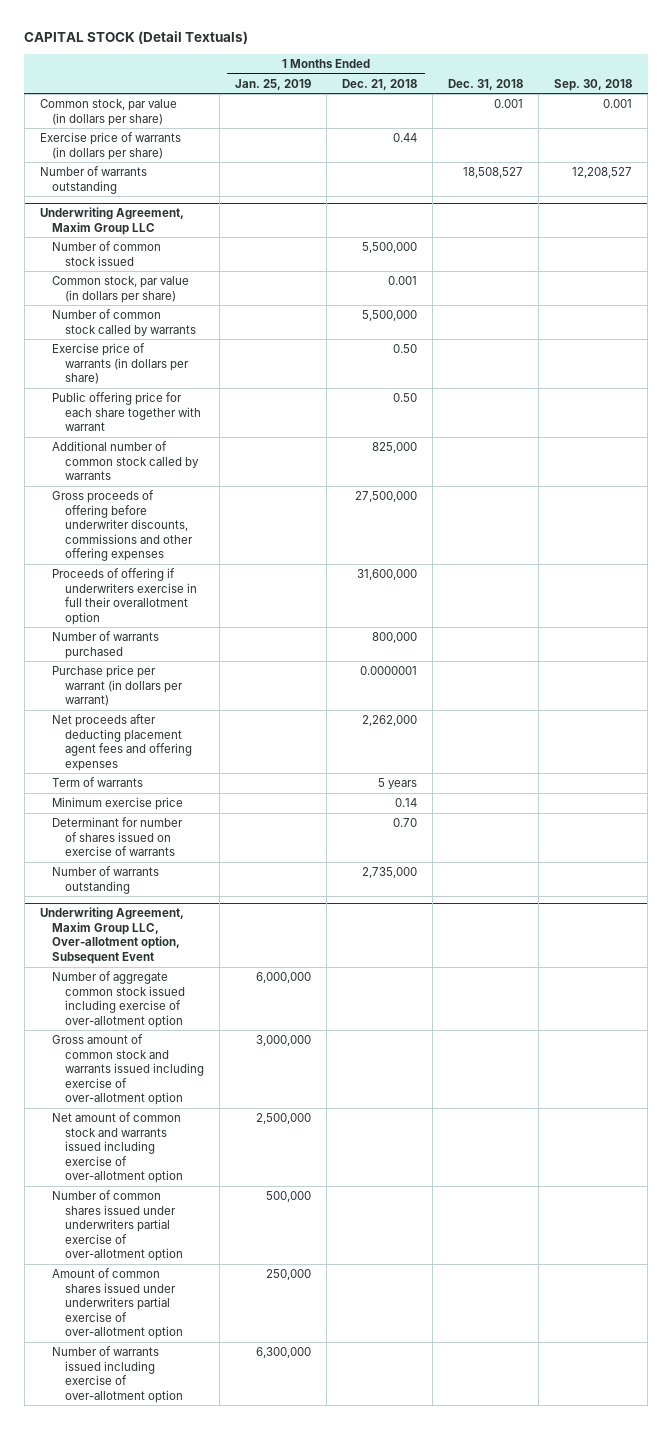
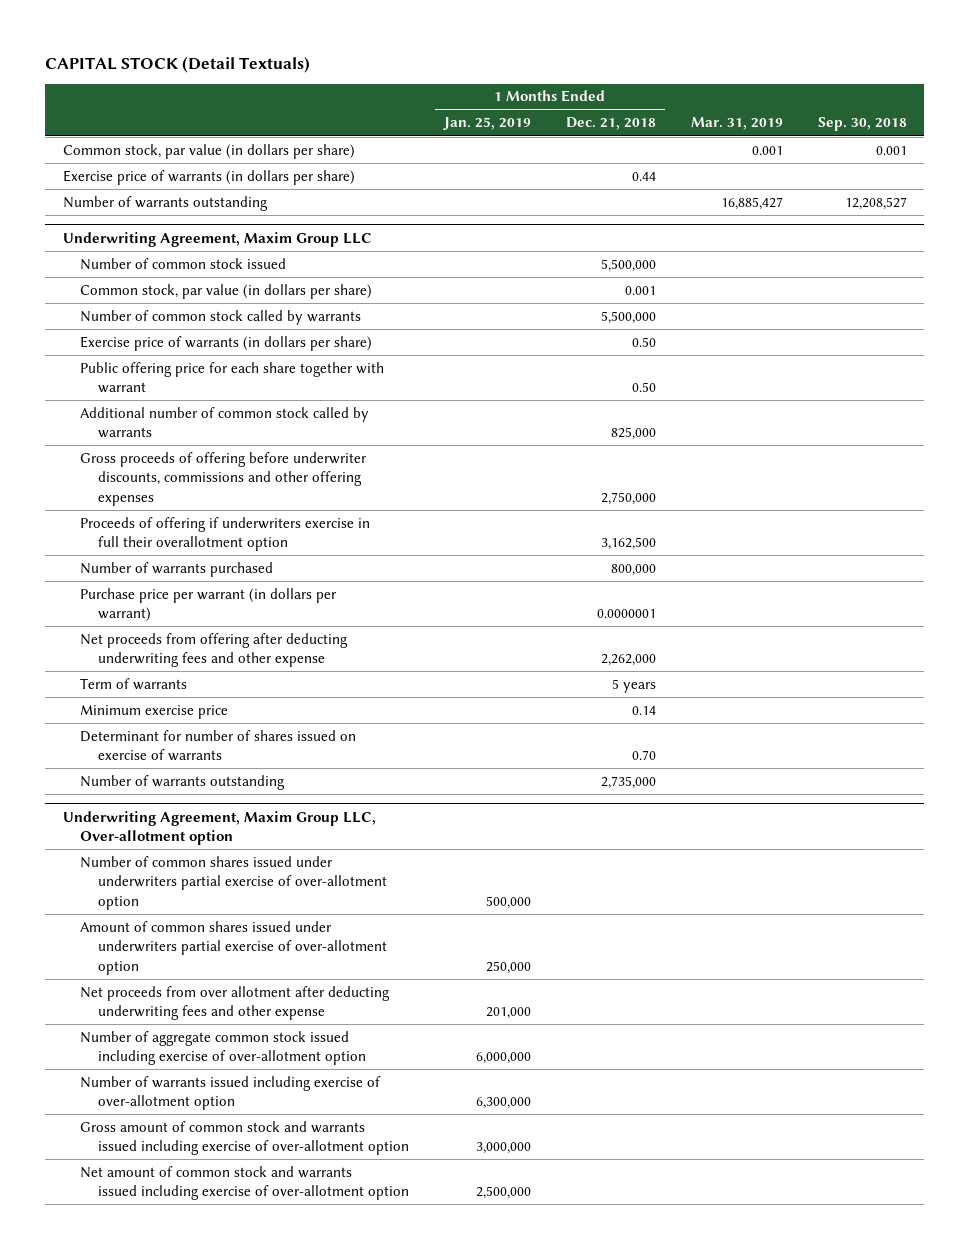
- | 1 Months Ended Jan. 25, 2019 | 1 Months Ended Dec. 21, 2018 | Dec. 31, 2018 | Sep. 30, 2018
+ | 1 Months Ended Jan. 25, 2019 | 1 Months Ended Dec. 21, 2018 | Mar. 31, 2019 | Sep. 30, 2018
@ Underwriting Agreement, Maxim Group LLC
- Gross proceeds of offering before underwriter discounts, commissions and other offering expenses | | 27,500,000 | |
- Proceeds of offering if underwriters exercise in full their overallotment option | | 31,600,000 | |
+ Gross proceeds of offering before underwriter discounts, commissions and other offering expenses | | 2,750,000 | |
+ Proceeds of offering if underwriters exercise in full their overallotment option | | 3,162,500 | |
- Net proceeds after deducting placement agent fees and offering expenses | | 2,262,000 | |
+ Net proceeds from offering after deducting underwriting fees and other expense | | 2,262,000 | |
- Underwriting Agreement, Maxim Group LLC, Over-allotment option, Subsequent Event
- Number of aggregate common stock issued including exercise of over-allotment option | 6,000,000 | | |
- Gross amount of common stock and warrants issued including exercise of over-allotment option | 3,000,000 | | |
- Net amount of common stock and warrants issued including exercise of over-allotment option | 2,500,000 | | |
+ Underwriting Agreement, Maxim Group LLC, Over-allotment option
+ Net proceeds from over allotment after deducting underwriting fees and other expense | 201,000 | | |
+ Number of aggregate common stock issued including exercise of over-allotment option | 6,000,000 | | |
+ Gross amount of common stock and warrants issued including exercise of over-allotment option | 3,000,000 | | |
+ Net amount of common stock and warrants issued including exercise of over-allotment option | 2,500,000 | | |

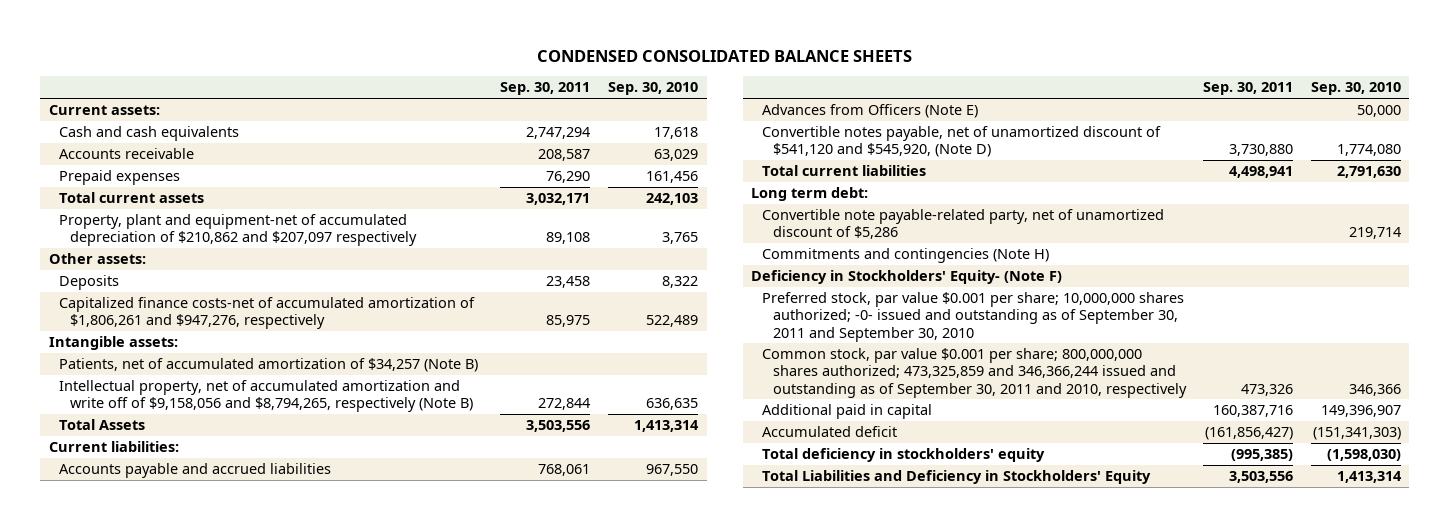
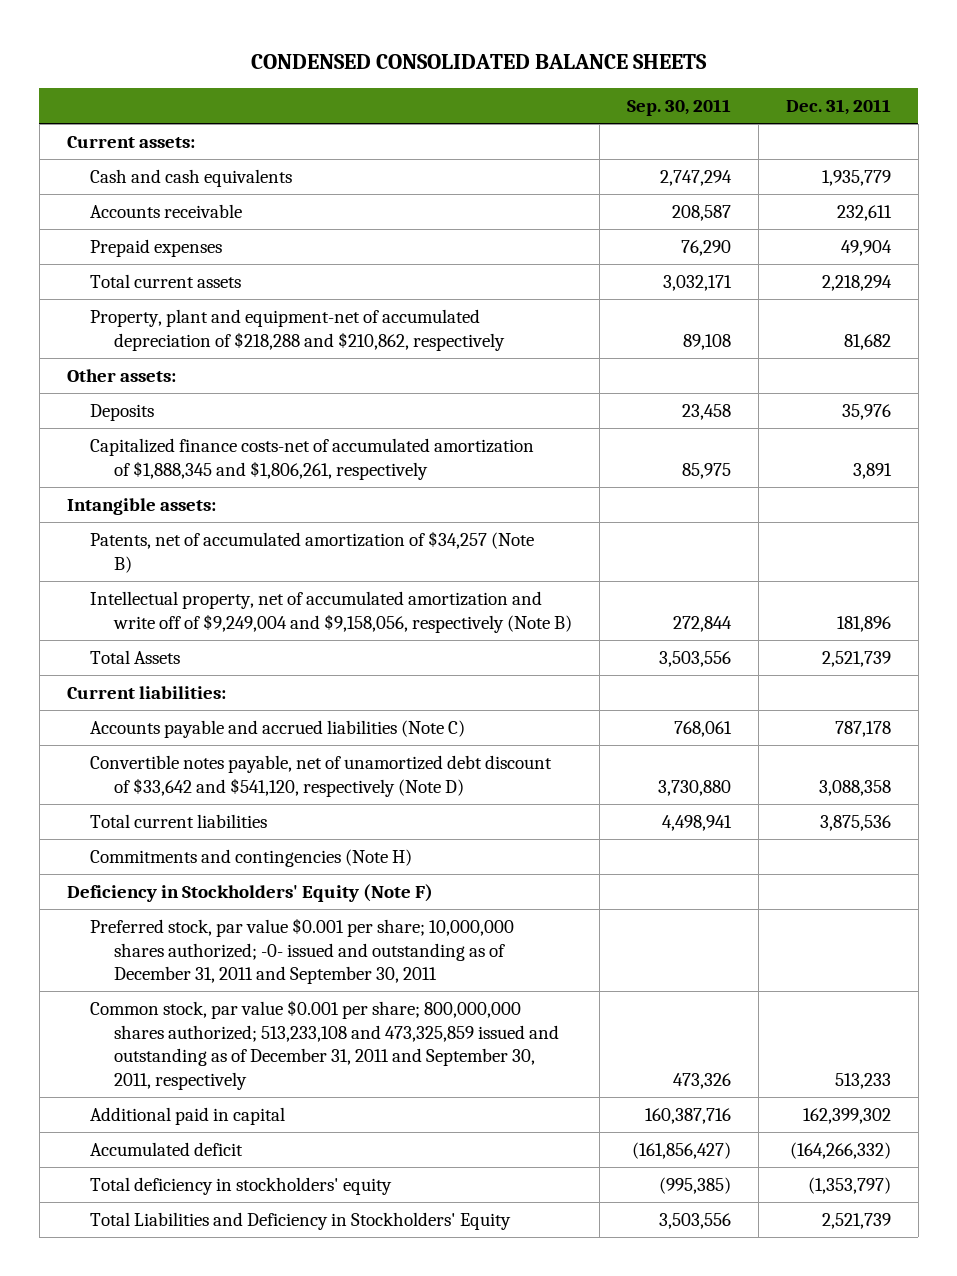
- | Sep. 30, 2011 | Sep. 30, 2010
+ | Sep. 30, 2011 | Dec. 31, 2011
- Property, plant and equipment-net of accumulated depreciation of $210,862 and $207,097 respectively | 89,108 | 3,765
+ Property, plant and equipment-net of accumulated depreciation of $218,288 and $210,862, respectively | 89,108 | 81,682
- Capitalized finance costs-net of accumulated amortization of $1,806,261 and $947,276, respectively | 85,975 | 522,489
+ Capitalized finance costs-net of accumulated amortization of $1,888,345 and $1,806,261, respectively | 85,975 | 3,891
- Patients, net of accumulated amortization of $34,257 (Note B)
- Intellectual property, net of accumulated amortization and write off of $9,158,056 and $8,794,265, respectively (Note B) | 272,844 | 636,635
+ Patents, net of accumulated amortization of $34,257 (Note B)
+ Intellectual property, net of accumulated amortization and write off of $9,249,004 and $9,158,056, respectively (Note B) | 272,844 | 181,896
- Accounts payable and accrued liabilities | 768,061 | 967,550
- Advances from Officers (Note E) | | 50,000
- Convertible notes payable, net of unamortized discount of $541,120 and $545,920, (Note D) | 3,730,880 | 1,774,080
+ Accounts payable and accrued liabilities (Note C) | 768,061 | 787,178
+ Convertible notes payable, net of unamortized debt discount of $33,642 and $541,120, respectively (Note D) | 3,730,880 | 3,088,358
- Long term debt:
- Convertible note payable-related party, net of unamortized discount of $5,286 | | 219,714
- Deficiency in Stockholders' Equity- (Note F)
- Preferred stock, par value $0.001 per share; 10,000,000 shares authorized; -0- issued and outstanding as of September 30, 2011 and September 30, 2010
- Common stock, par value $0.001 per share; 800,000,000 shares authorized; 473,325,859 and 346,366,244 issued and outstanding as of September 30, 2011 and 2010, respectively | 473,326 | 346,366
+ Deficiency in Stockholders' Equity (Note F)
+ Preferred stock, par value $0.001 per share; 10,000,000 shares authorized; -0- issued and outstanding as of December 31, 2011 and September 30, 2011
+ Common stock, par value $0.001 per share; 800,000,000 shares authorized; 513,233,108 and 473,325,859 issued and outstanding as of December 31, 2011 and September 30, 2011, respectively | 473,326 | 513,233

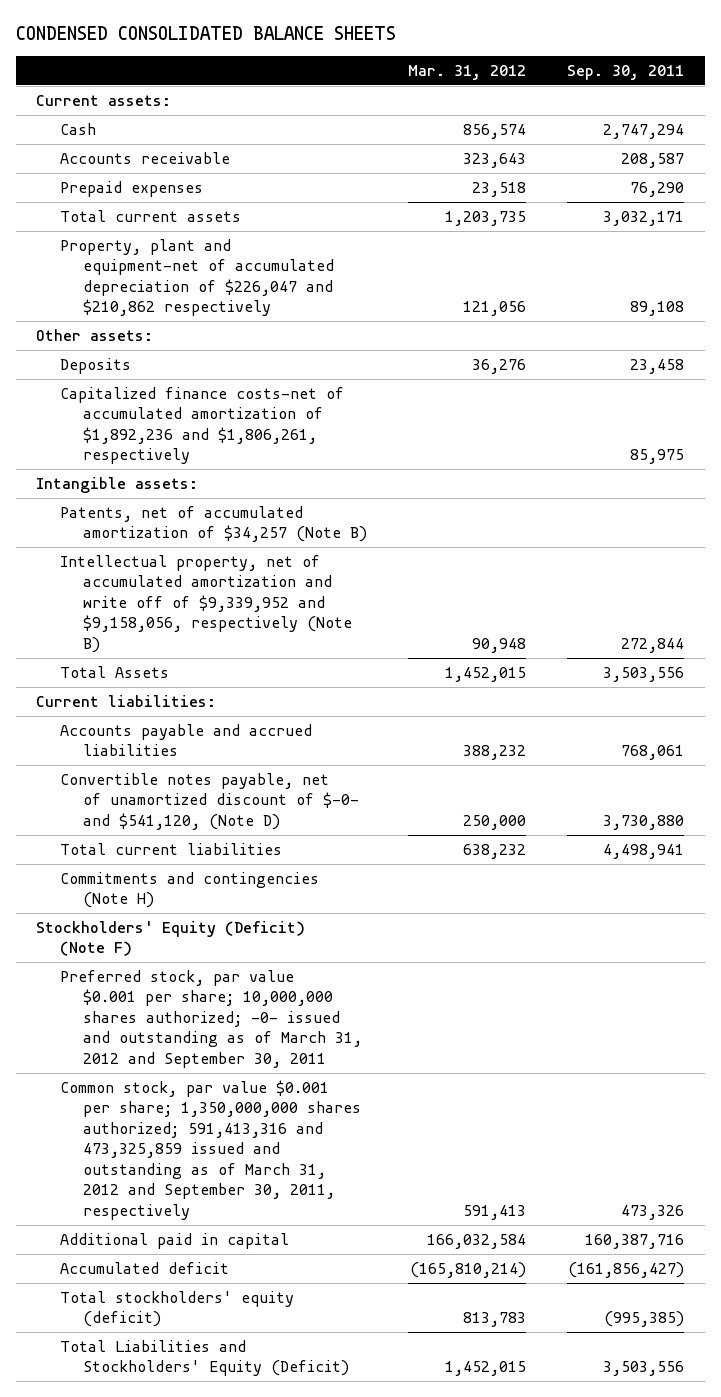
- | Sep. 30, 2011 | Dec. 31, 2011
+ | Mar. 31, 2012 | Sep. 30, 2011
- Cash and cash equivalents | 2,747,294 | 1,935,779
+ Cash | 856,574 | 2,747,294
- Property, plant and equipment-net of accumulated depreciation of $218,288 and $210,862, respectively | 89,108 | 81,682
+ Property, plant and equipment-net of accumulated depreciation of $226,047 and $210,862 respectively | 121,056 | 89,108
- Capitalized finance costs-net of accumulated amortization of $1,888,345 and $1,806,261, respectively | 85,975 | 3,891
+ Capitalized finance costs-net of accumulated amortization of $1,892,236 and $1,806,261, respectively | | 85,975
- Intellectual property, net of accumulated amortization and write off of $9,249,004 and $9,158,056, respectively (Note B) | 272,844 | 181,896
+ Intellectual property, net of accumulated amortization and write off of $9,339,952 and $9,158,056, respectively (Note B) | 90,948 | 272,844
- Accounts payable and accrued liabilities (Note C) | 768,061 | 787,178
- Convertible notes payable, net of unamortized debt discount of $33,642 and $541,120, respectively (Note D) | 3,730,880 | 3,088,358
+ Accounts payable and accrued liabilities | 388,232 | 768,061
+ Convertible notes payable, net of unamortized discount of $-0- and $541,120, (Note D) | 250,000 | 3,730,880
- Deficiency in Stockholders' Equity (Note F)
- Preferred stock, par value $0.001 per share; 10,000,000 shares authorized; -0- issued and outstanding as of December 31, 2011 and September 30, 2011
- Common stock, par value $0.001 per share; 800,000,000 shares authorized; 513,233,108 and 473,325,859 issued and outstanding as of December 31, 2011 and September 30, 2011, respectively | 473,326 | 513,233
+ Stockholders' Equity (Deficit) (Note F)
+ Preferred stock, par value $0.001 per share; 10,000,000 shares authorized; -0- issued and outstanding as of March 31, 2012 and September 30, 2011
+ Common stock, par value $0.001 per share; 1,350,000,000 shares authorized; 591,413,316 and 473,325,859 issued and outstanding as of March 31, 2012 and September 30, 2011, respectively | 591,413 | 473,326
- Total deficiency in stockholders' equity | (995,385) | (1,353,797)
- Total Liabilities and Deficiency in Stockholders' Equity | 3,503,556 | 2,521,739
+ Total stockholders' equity (deficit) | 813,783 | (995,385)
+ Total Liabilities and Stockholders' Equity (Deficit) | 1,452,015 | 3,503,556

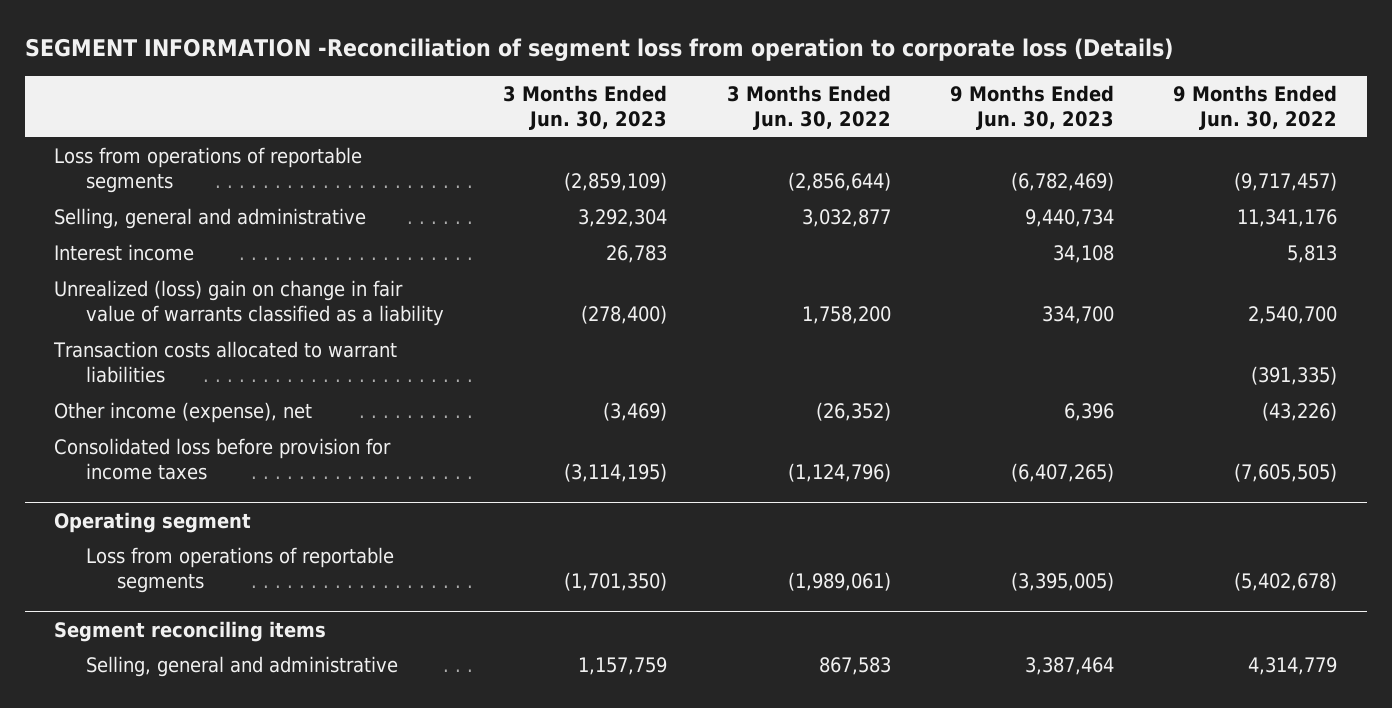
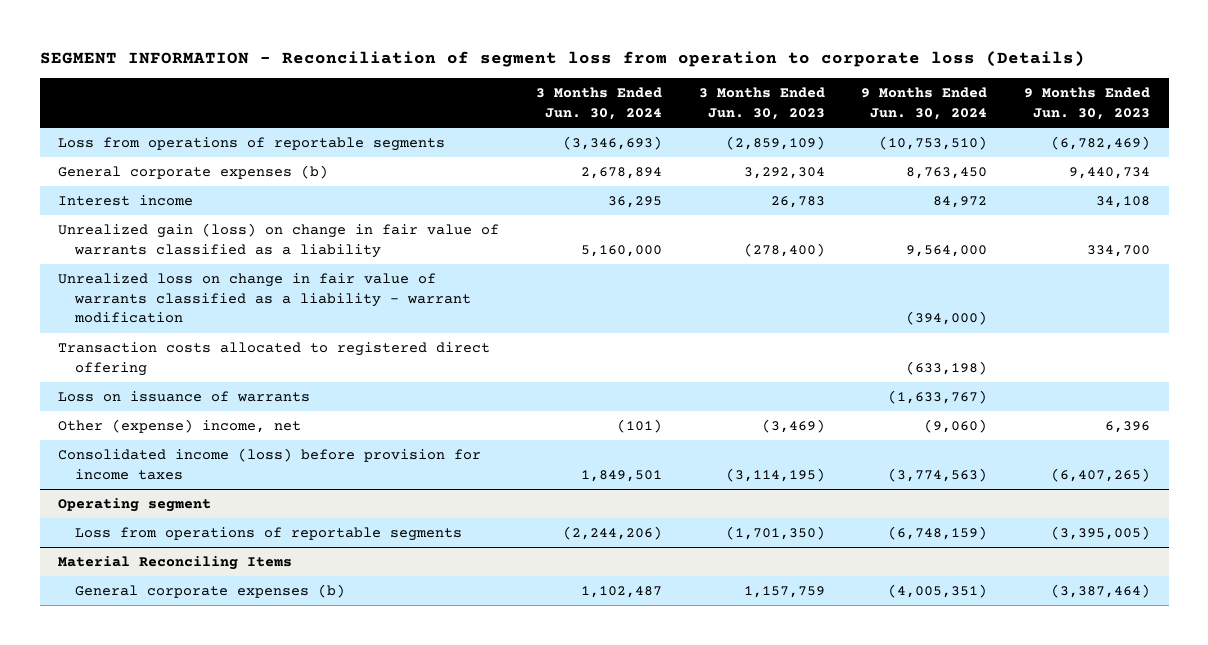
- SEGMENT INFORMATION -Reconciliation of segment loss from operation to corporate loss (Details)
+ SEGMENT INFORMATION - Reconciliation of segment loss from operation to corporate loss (Details)
- | 3 Months Ended Jun. 30, 2023 | 3 Months Ended Jun. 30, 2022 | 9 Months Ended Jun. 30, 2023 | 9 Months Ended Jun. 30, 2022
+ | 3 Months Ended Jun. 30, 2024 | 3 Months Ended Jun. 30, 2023 | 9 Months Ended Jun. 30, 2024 | 9 Months Ended Jun. 30, 2023
- Selling, general and administrative | 3,292,304 | 3,032,877 | 9,440,734 | 11,341,176
+ General corporate expenses (b) | 2,678,894 | 3,292,304 | 8,763,450 | 9,440,734
- Unrealized (loss) gain on change in fair value of warrants classified as a liability | (278,400) | 1,758,200 | 334,700 | 2,540,700
- Transaction costs allocated to warrant liabilities | | | | (391,335)
- Other income (expense), net | (3,469) | (26,352) | 6,396 | (43,226)
- Consolidated loss before provision for income taxes | (3,114,195) | (1,124,796) | (6,407,265) | (7,605,505)
+ Unrealized gain (loss) on change in fair value of warrants classified as a liability | 5,160,000 | (278,400) | 9,564,000 | 334,700
+ Unrealized loss on change in fair value of warrants classified as a liability - warrant modification | | | (394,000) |
+ Transaction costs allocated to registered direct offering | | | (633,198) |
+ Loss on issuance of warrants | | | (1,633,767) |
+ Other (expense) income, net | (101) | (3,469) | (9,060) | 6,396
+ Consolidated income (loss) before provision for income taxes | 1,849,501 | (3,114,195) | (3,774,563) | (6,407,265)
- Segment reconciling items
- Selling, general and administrative | 1,157,759 | 867,583 | 3,387,464 | 4,314,779
+ Material Reconciling Items
+ General corporate expenses (b) | 1,102,487 | 1,157,759 | (4,005,351) | (3,387,464)

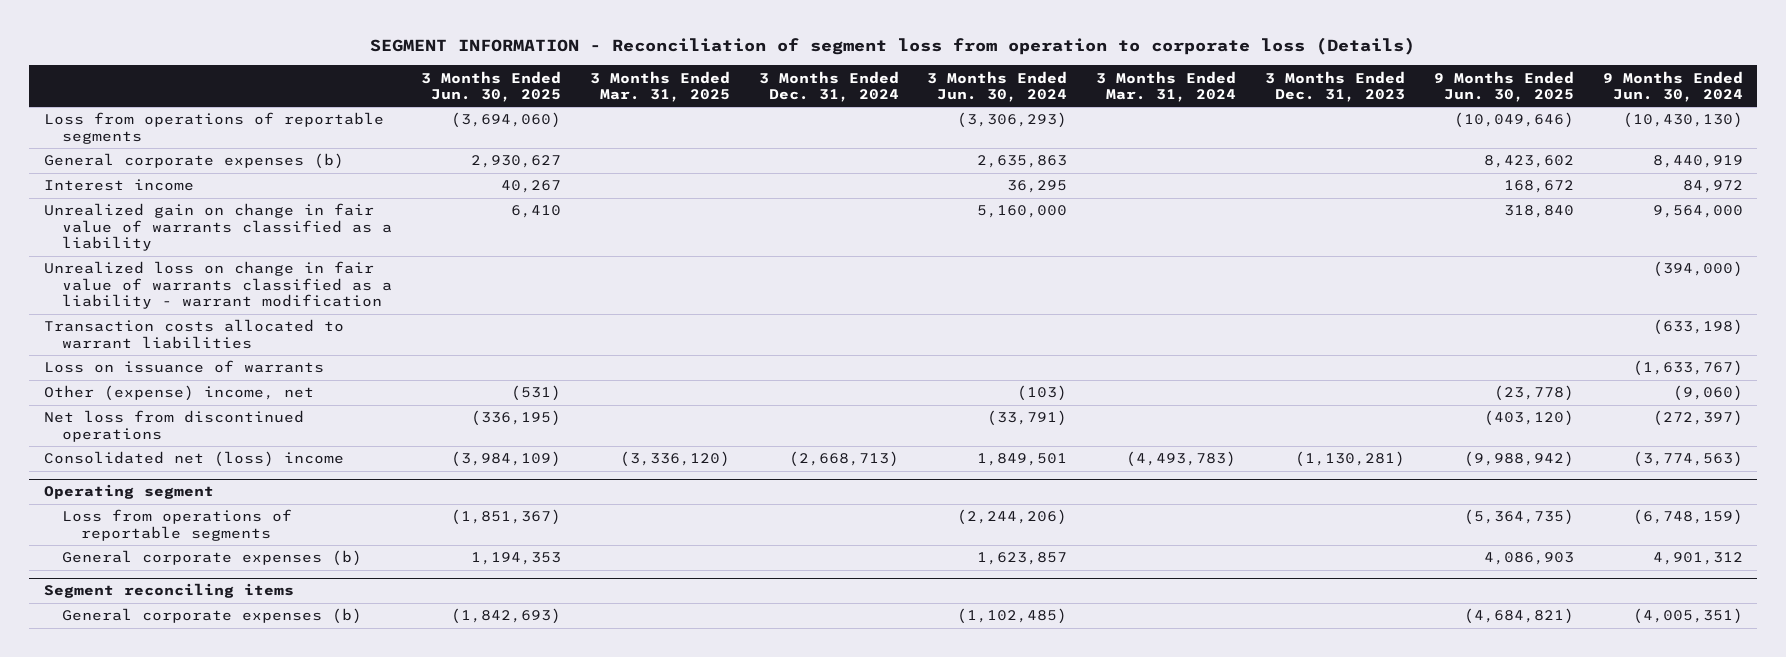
- | 3 Months Ended Jun. 30, 2024 | 3 Months Ended Jun. 30, 2023 | 9 Months Ended Jun. 30, 2024 | 9 Months Ended Jun. 30, 2023
+ | 3 Months Ended Jun. 30, 2025 | 3 Months Ended Mar. 31, 2025 | 3 Months Ended Dec. 31, 2024 | 3 Months Ended Jun. 30, 2024 | 3 Months Ended Mar. 31, 2024 | 3 Months Ended Dec. 31, 2023 | 9 Months Ended Jun. 30, 2025 | 9 Months Ended Jun. 30, 2024
- Loss from operations of reportable segments | (3,346,693) | (2,859,109) | (10,753,510) | (6,782,469)
- General corporate expenses (b) | 2,678,894 | 3,292,304 | 8,763,450 | 9,440,734
+ Loss from operations of reportable segments | (3,694,060) | | | (3,306,293) | | | (10,049,646) | (10,430,130)
+ General corporate expenses (b) | 2,930,627 | | | 2,635,863 | | | 8,423,602 | 8,440,919
- Unrealized gain (loss) on change in fair value of warrants classified as a liability | 5,160,000 | (278,400) | 9,564,000 | 334,700
+ Unrealized gain on change in fair value of warrants classified as a liability | 6,410 | | | 5,160,000 | | | 318,840 | 9,564,000
- Transaction costs allocated to registered direct offering | | | (633,198) |
+ Transaction costs allocated to warrant liabilities | | | | | | | | (633,198)
- Other (expense) income, net | (101) | (3,469) | (9,060) | 6,396
- Consolidated income (loss) before provision for income taxes | 1,849,501 | (3,114,195) | (3,774,563) | (6,407,265)
+ Other (expense) income, net | (531) | | | (103) | | | (23,778) | (9,060)
+ Net loss from discontinued operations | (336,195) | | | (33,791) | | | (403,120) | (272,397)
+ Consolidated net (loss) income | (3,984,109) | (3,336,120) | (2,668,713) | 1,849,501 | (4,493,783) | (1,130,281) | (9,988,942) | (3,774,563)
- Material Reconciling Items
- General corporate expenses (b) | 1,102,487 | 1,157,759 | (4,005,351) | (3,387,464)
@ Operating segment
+ General corporate expenses (b) | 1,194,353 | | | 1,623,857 | | | 4,086,903 | 4,901,312
+ Segment reconciling items
+ General corporate expenses (b) | (1,842,693) | | | (1,102,485) | | | (4,684,821) | (4,005,351)

